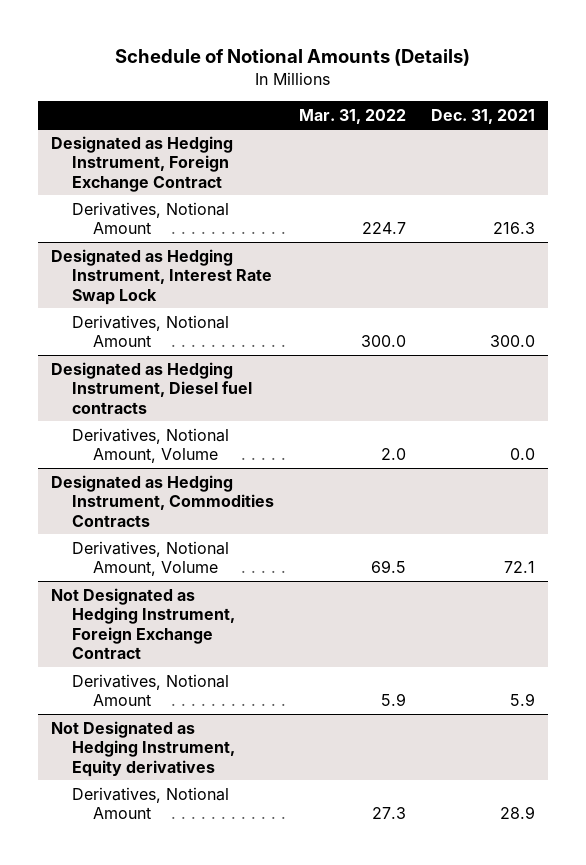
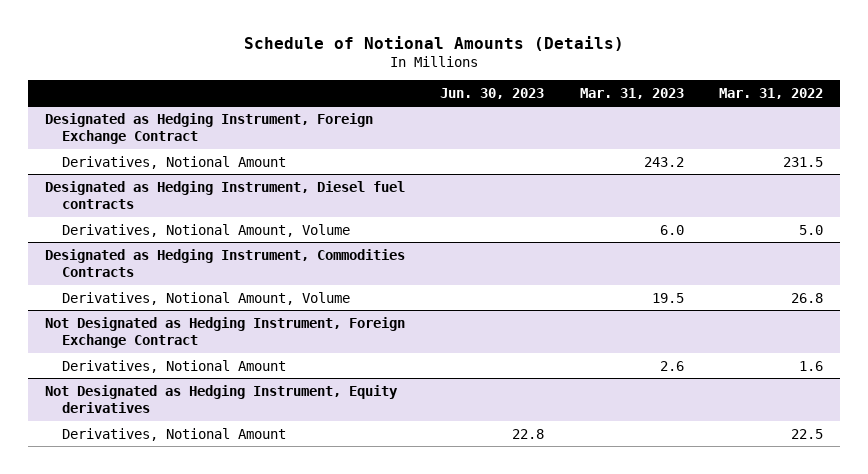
- | Mar. 31, 2022 | Dec. 31, 2021
+ | Jun. 30, 2023 | Mar. 31, 2023 | Mar. 31, 2022
@ Designated as Hedging Instrument, Foreign Exchange Contract
- Derivatives, Notional Amount | 224.7 | 216.3
- Designated as Hedging Instrument, Interest Rate Swap Lock
- Derivatives, Notional Amount | 300.0 | 300.0
@ Designated as Hedging Instrument, Foreign Exchange Contract
+ Derivatives, Notional Amount | | 243.2 | 231.5
@ Designated as Hedging Instrument, Diesel fuel contracts
- Derivatives, Notional Amount, Volume | 2.0 | 0.0
+ Derivatives, Notional Amount, Volume | | 6.0 | 5.0
@ Designated as Hedging Instrument, Commodities Contracts
- Derivatives, Notional Amount, Volume | 69.5 | 72.1
+ Derivatives, Notional Amount, Volume | | 19.5 | 26.8
@ Not Designated as Hedging Instrument, Foreign Exchange Contract
- Derivatives, Notional Amount | 5.9 | 5.9
+ Derivatives, Notional Amount | | 2.6 | 1.6
@ Not Designated as Hedging Instrument, Equity derivatives
- Derivatives, Notional Amount | 27.3 | 28.9
+ Derivatives, Notional Amount | 22.8 | | 22.5

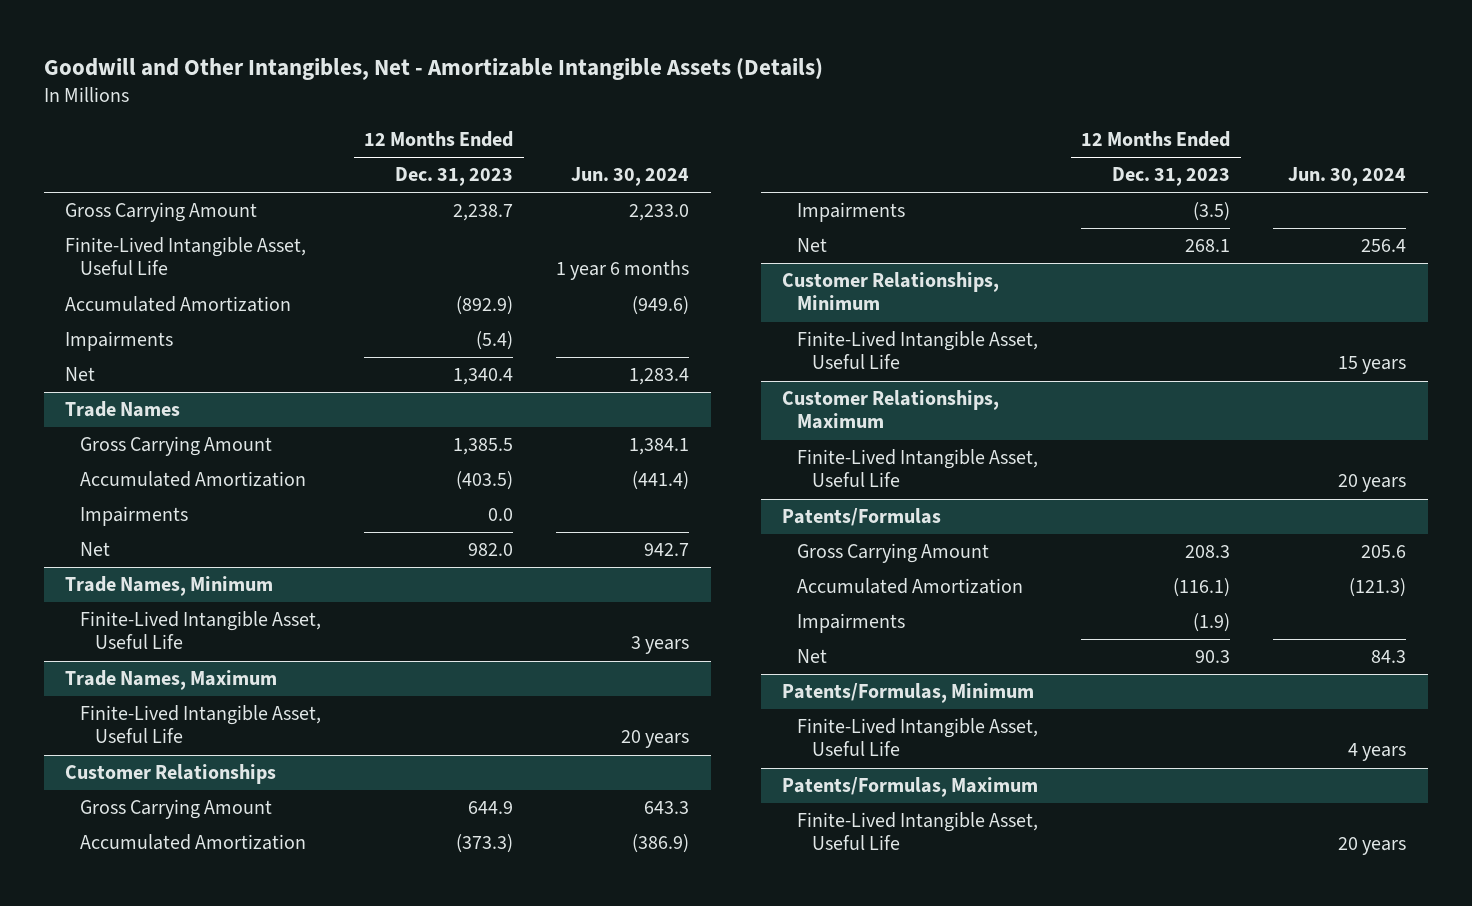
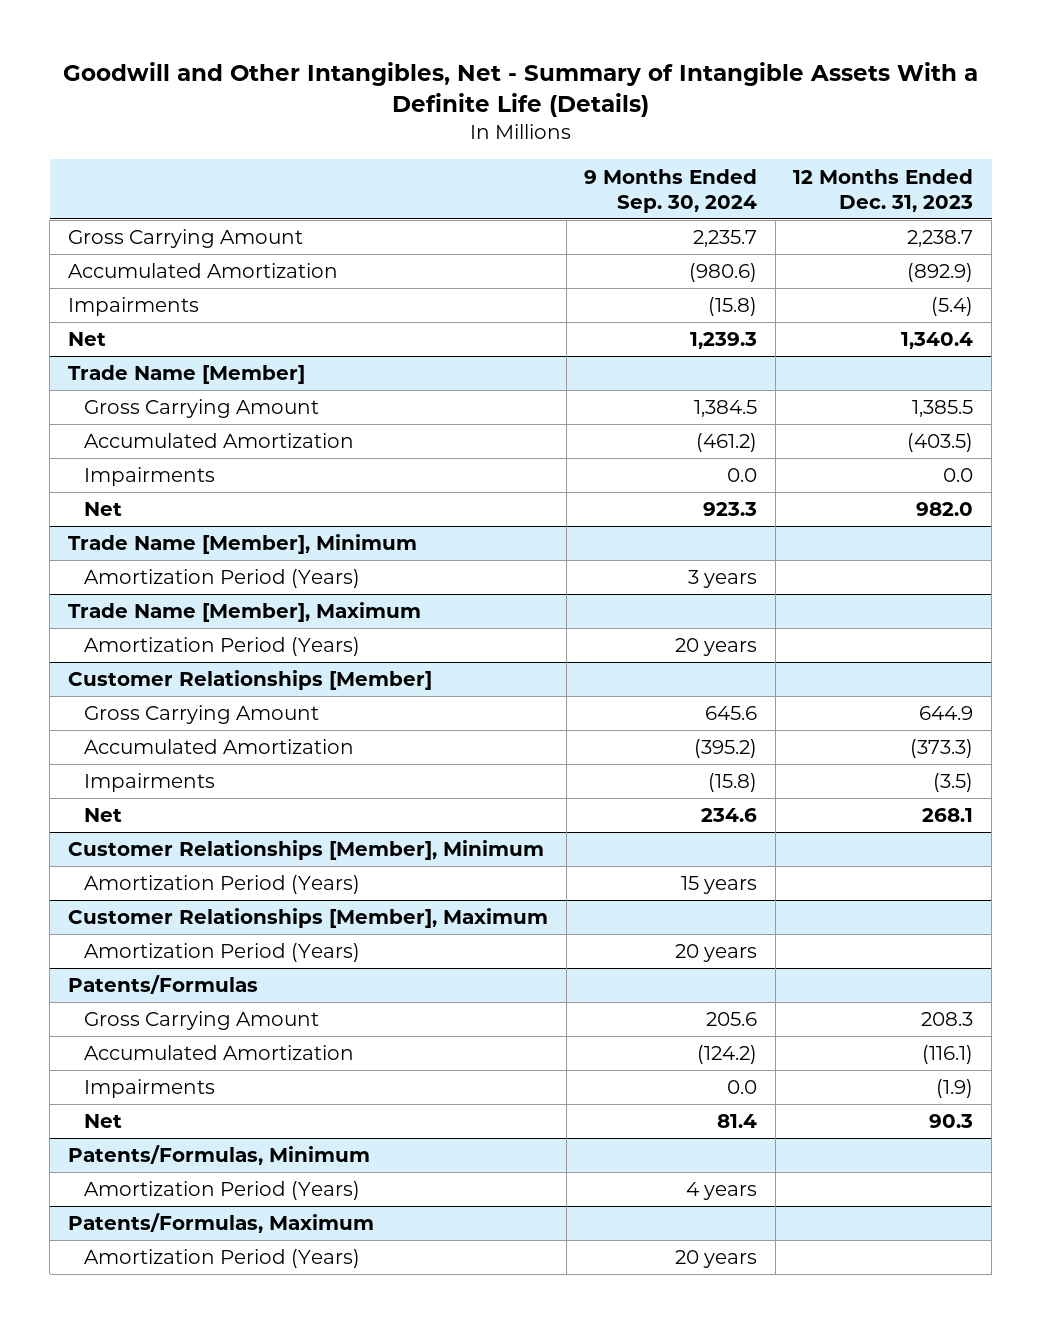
- Goodwill and Other Intangibles, Net - Amortizable Intangible Assets (Details)
+ Goodwill and Other Intangibles, Net - Summary of Intangible Assets With a Definite Life (Details)
- | 12 Months Ended Dec. 31, 2023 | Jun. 30, 2024
+ | 9 Months Ended Sep. 30, 2024 | 12 Months Ended Dec. 31, 2023
- Finite-Lived Intangible Asset, Useful Life | | 1 year 6 months
- Trade Names
+ Trade Name [Member]
- Trade Names, Minimum
- Finite-Lived Intangible Asset, Useful Life | | 3 years
- Trade Names, Maximum
- Finite-Lived Intangible Asset, Useful Life | | 20 years
- Customer Relationships
+ Trade Name [Member], Minimum
+ Amortization Period (Years) | 3 years |
+ Trade Name [Member], Maximum
+ Amortization Period (Years) | 20 years |
+ Customer Relationships [Member]
- Customer Relationships, Minimum
- Finite-Lived Intangible Asset, Useful Life | | 15 years
- Customer Relationships, Maximum
- Finite-Lived Intangible Asset, Useful Life | | 20 years
+ Customer Relationships [Member], Minimum
+ Amortization Period (Years) | 15 years |
+ Customer Relationships [Member], Maximum
+ Amortization Period (Years) | 20 years |
@ Patents/Formulas, Minimum
- Finite-Lived Intangible Asset, Useful Life | | 4 years
+ Amortization Period (Years) | 4 years |
@ Patents/Formulas, Maximum
- Finite-Lived Intangible Asset, Useful Life | | 20 years
+ Amortization Period (Years) | 20 years |

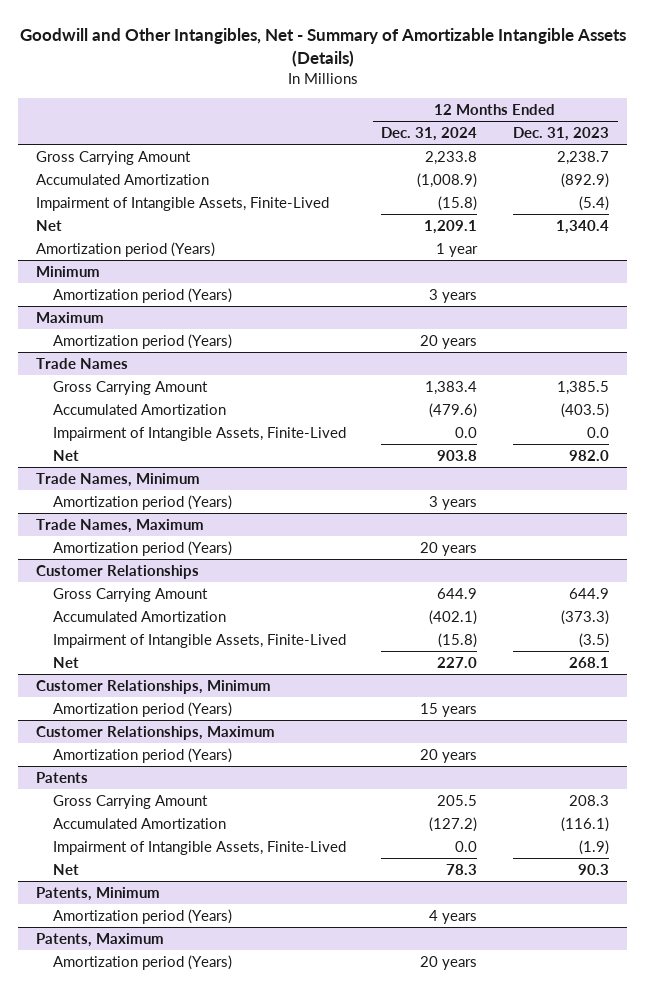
- Goodwill and Other Intangibles, Net - Summary of Intangible Assets With a Definite Life (Details)
+ Goodwill and Other Intangibles, Net - Summary of Amortizable Intangible Assets (Details)
- | 9 Months Ended Sep. 30, 2024 | 12 Months Ended Dec. 31, 2023
+ | 12 Months Ended Dec. 31, 2024 | 12 Months Ended Dec. 31, 2023
- Impairments | (15.8) | (5.4)
+ Impairment of Intangible Assets, Finite-Lived | (15.8) | (5.4)
- Trade Name [Member]
+ Amortization period (Years) | 1 year |
+ Minimum
+ Amortization period (Years) | 3 years |
+ Maximum
+ Amortization period (Years) | 20 years |
+ Trade Names
- Impairments | 0.0 | 0.0
+ Impairment of Intangible Assets, Finite-Lived | 0.0 | 0.0
- Trade Name [Member], Minimum
- Amortization Period (Years) | 3 years |
- Trade Name [Member], Maximum
- Amortization Period (Years) | 20 years |
- Customer Relationships [Member]
+ Trade Names, Minimum
+ Amortization period (Years) | 3 years |
+ Trade Names, Maximum
+ Amortization period (Years) | 20 years |
+ Customer Relationships
- Impairments | (15.8) | (3.5)
+ Impairment of Intangible Assets, Finite-Lived | (15.8) | (3.5)
- Customer Relationships [Member], Minimum
- Amortization Period (Years) | 15 years |
- Customer Relationships [Member], Maximum
- Amortization Period (Years) | 20 years |
- Patents/Formulas
+ Customer Relationships, Minimum
+ Amortization period (Years) | 15 years |
+ Customer Relationships, Maximum
+ Amortization period (Years) | 20 years |
+ Patents
- Impairments | 0.0 | (1.9)
+ Impairment of Intangible Assets, Finite-Lived | 0.0 | (1.9)
- Patents/Formulas, Minimum
- Amortization Period (Years) | 4 years |
- Patents/Formulas, Maximum
- Amortization Period (Years) | 20 years |
+ Patents, Minimum
+ Amortization period (Years) | 4 years |
+ Patents, Maximum
+ Amortization period (Years) | 20 years |

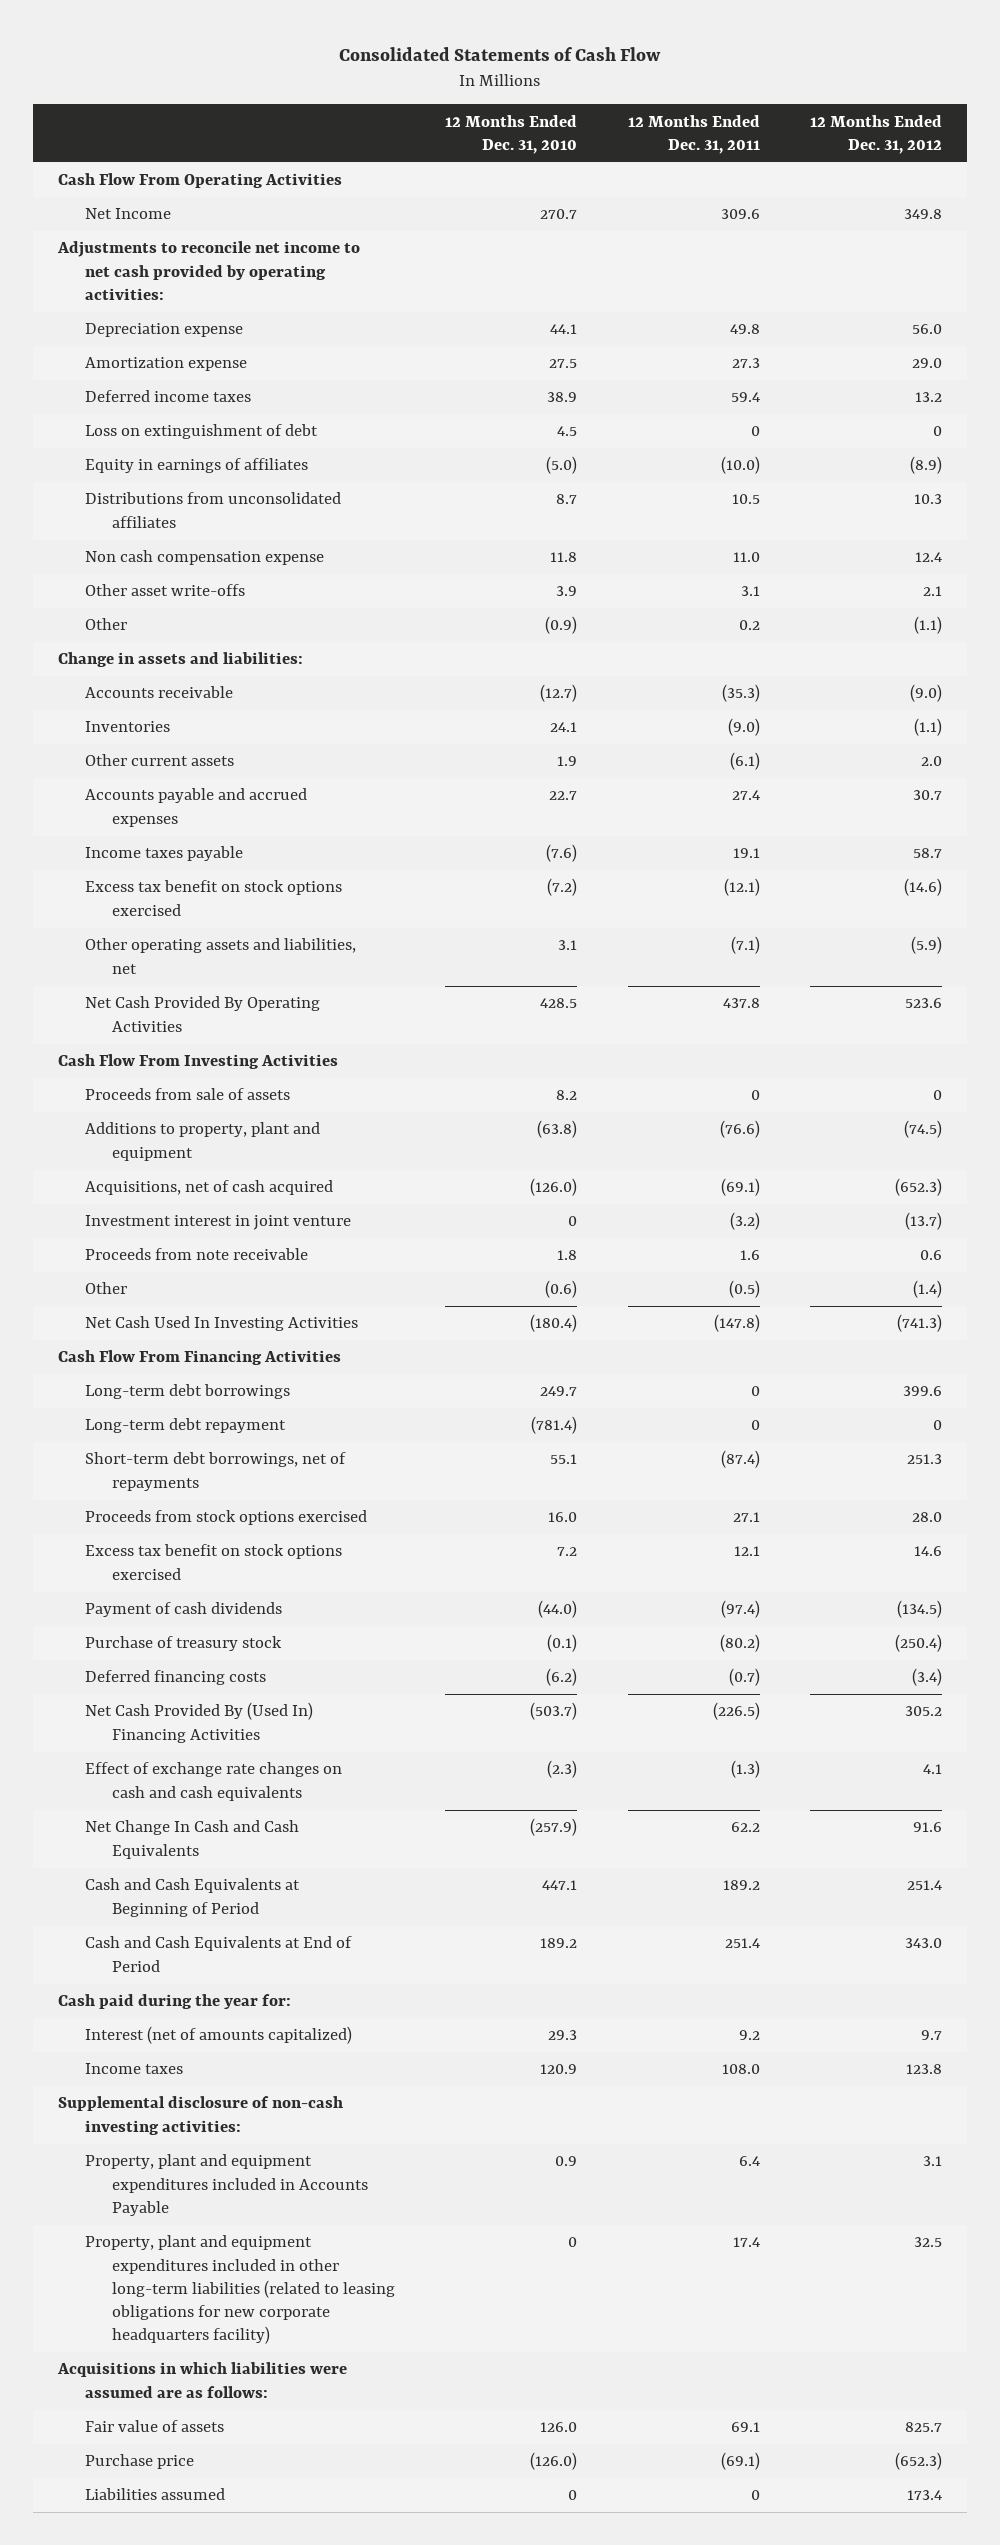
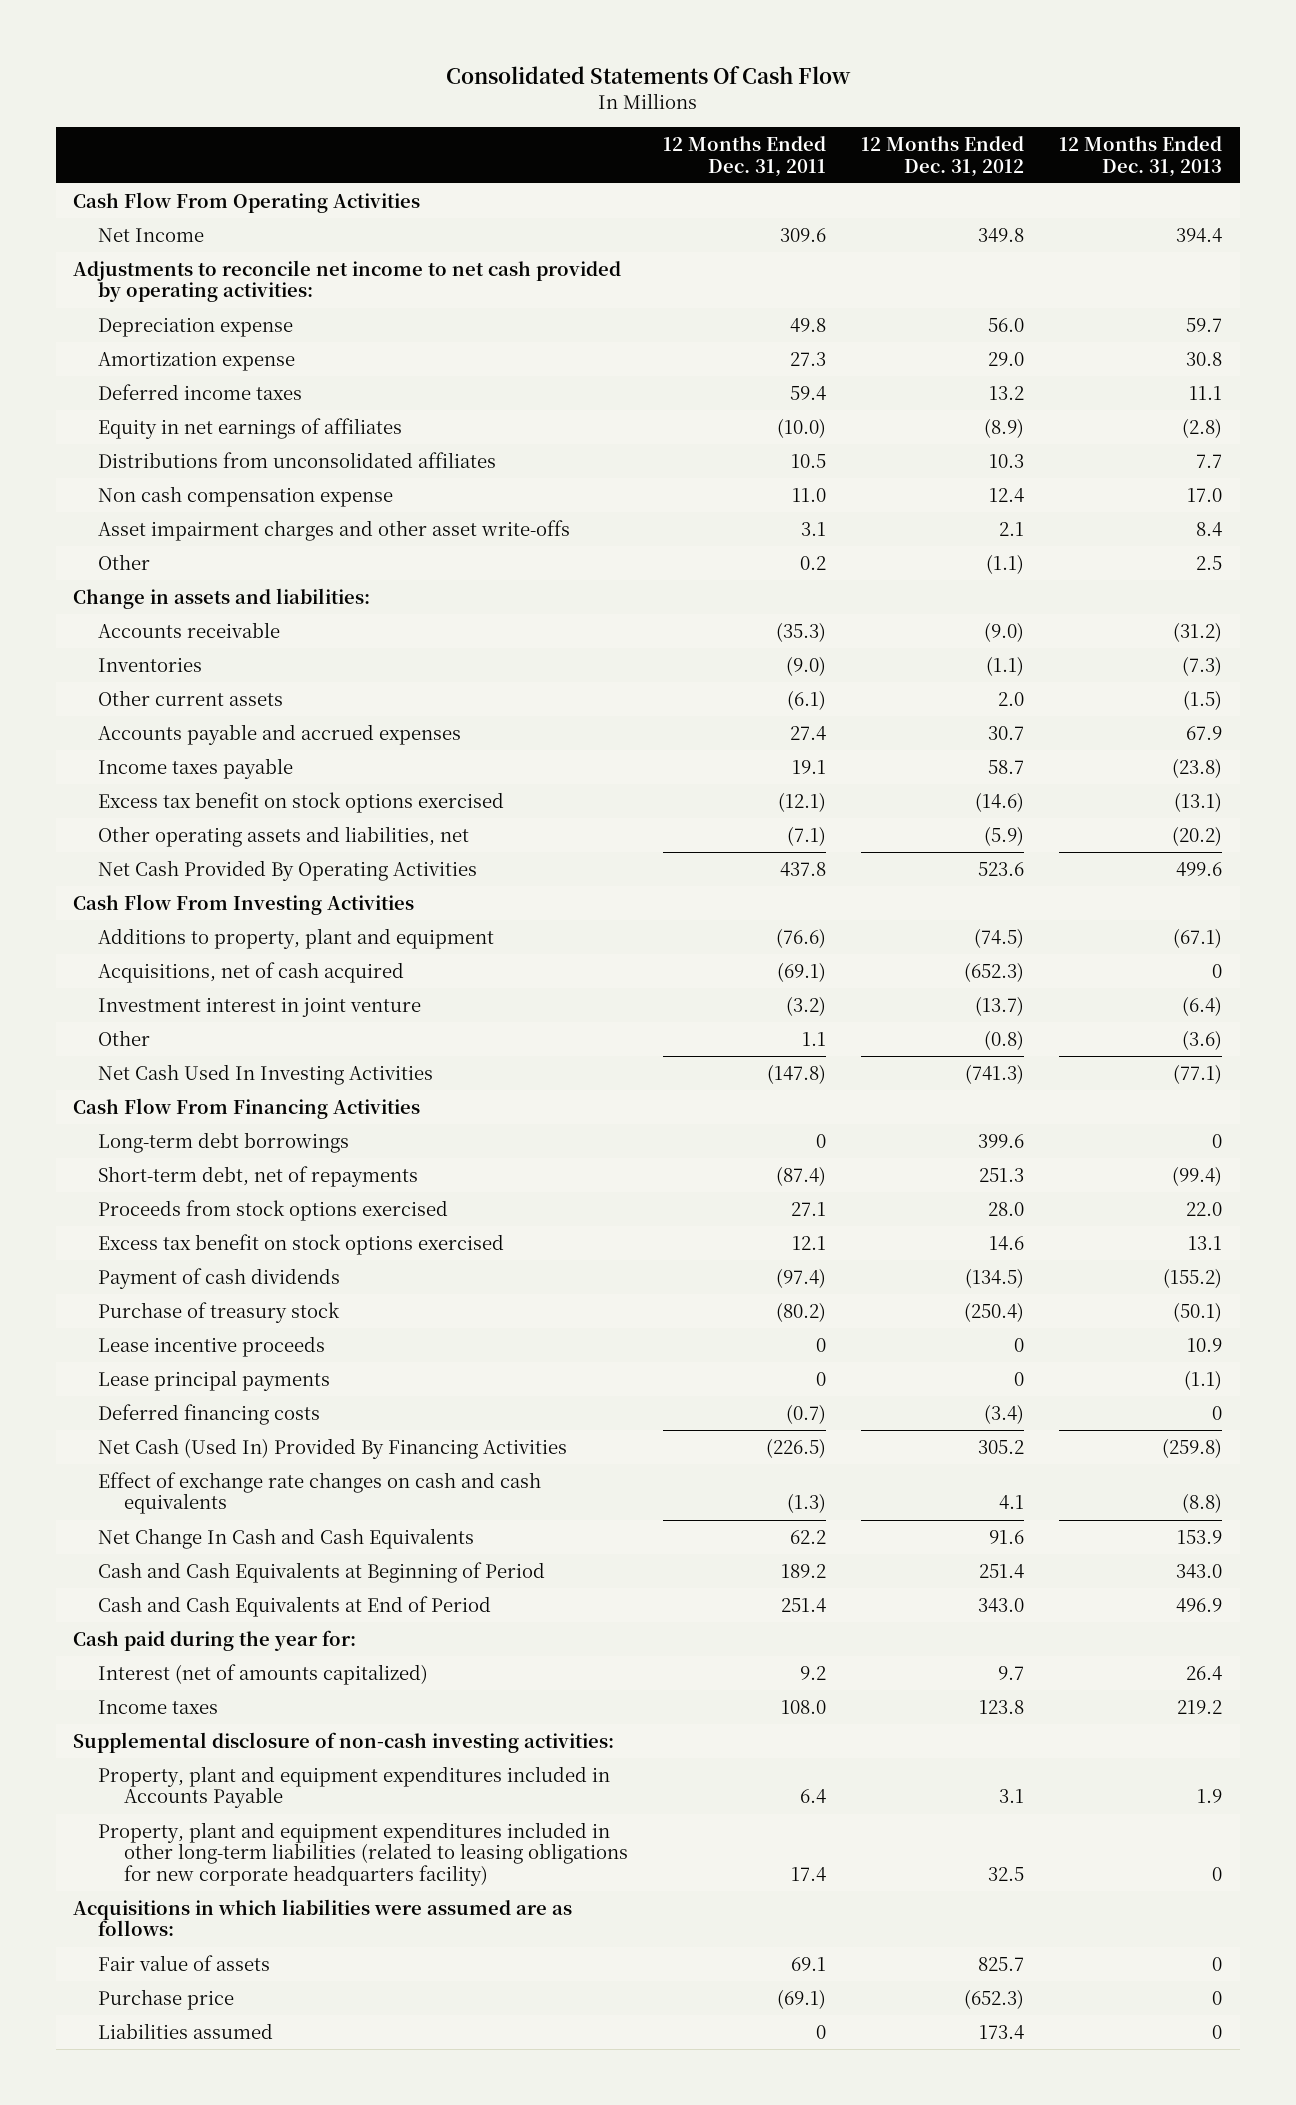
- Consolidated Statements of Cash Flow
+ Consolidated Statements Of Cash Flow
- | 12 Months Ended Dec. 31, 2010 | 12 Months Ended Dec. 31, 2011 | 12 Months Ended Dec. 31, 2012
+ | 12 Months Ended Dec. 31, 2011 | 12 Months Ended Dec. 31, 2012 | 12 Months Ended Dec. 31, 2013
- Loss on extinguishment of debt | 4.5 | 0 | 0
- Equity in earnings of affiliates | (5.0) | (10.0) | (8.9)
+ Equity in net earnings of affiliates | (10.0) | (8.9) | (2.8)
- Other asset write-offs | 3.9 | 3.1 | 2.1
+ Asset impairment charges and other asset write-offs | 3.1 | 2.1 | 8.4
- Proceeds from sale of assets | 8.2 | 0 | 0
- Proceeds from note receivable | 1.8 | 1.6 | 0.6
- Other | (0.6) | (0.5) | (1.4)
+ Other | 1.1 | (0.8) | (3.6)
- Long-term debt repayment | (781.4) | 0 | 0
- Short-term debt borrowings, net of repayments | 55.1 | (87.4) | 251.3
+ Short-term debt, net of repayments | (87.4) | 251.3 | (99.4)
+ Lease incentive proceeds | 0 | 0 | 10.9
+ Lease principal payments | 0 | 0 | (1.1)
- Net Cash Provided By (Used In) Financing Activities | (503.7) | (226.5) | 305.2
+ Net Cash (Used In) Provided By Financing Activities | (226.5) | 305.2 | (259.8)

